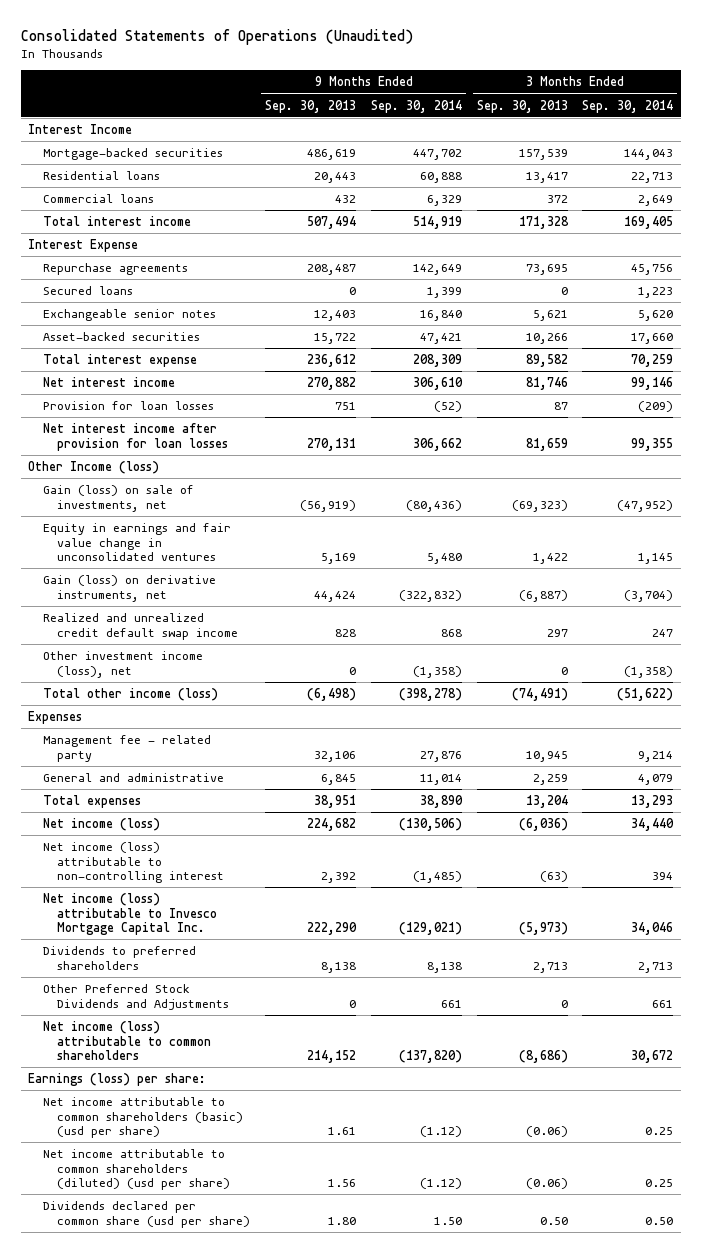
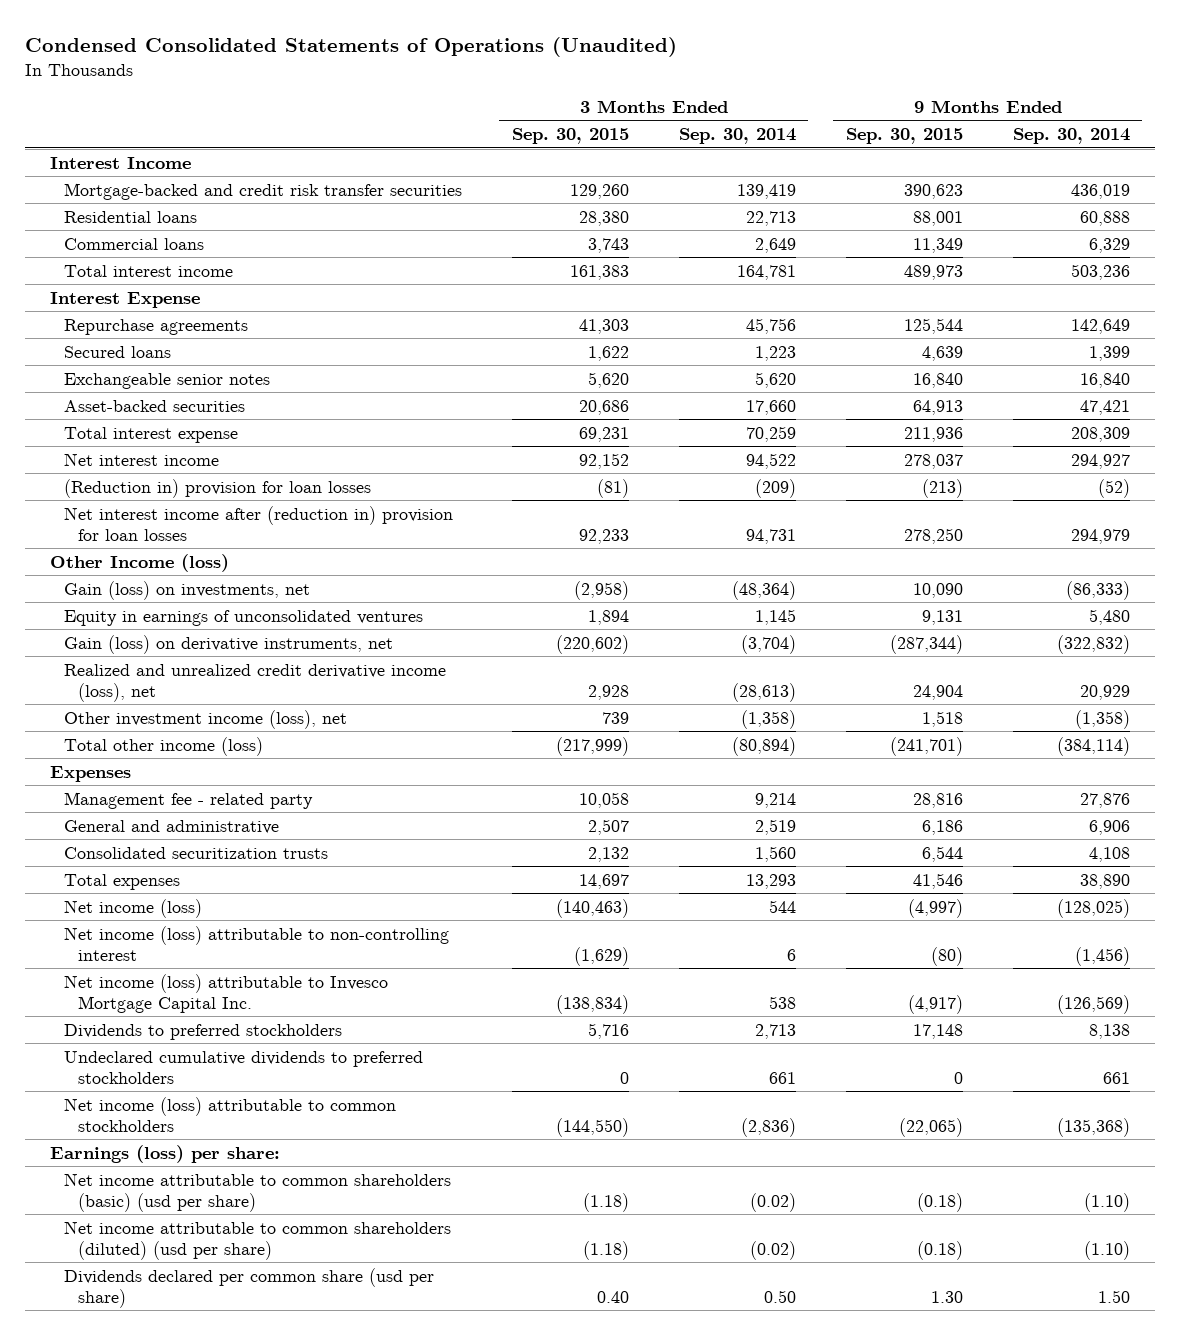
- Consolidated Statements of Operations (Unaudited)
+ Condensed Consolidated Statements of Operations (Unaudited)
- | 9 Months Ended Sep. 30, 2013 | 9 Months Ended Sep. 30, 2014 | 3 Months Ended Sep. 30, 2013 | 3 Months Ended Sep. 30, 2014
+ | 3 Months Ended Sep. 30, 2015 | 3 Months Ended Sep. 30, 2014 | 9 Months Ended Sep. 30, 2015 | 9 Months Ended Sep. 30, 2014
- Mortgage-backed securities | 486,619 | 447,702 | 157,539 | 144,043
+ Mortgage-backed and credit risk transfer securities | 129,260 | 139,419 | 390,623 | 436,019
- Total interest income | 507,494 | 514,919 | 171,328 | 169,405
+ Total interest income | 161,383 | 164,781 | 489,973 | 503,236
- Net interest income | 270,882 | 306,610 | 81,746 | 99,146
- Provision for loan losses | 751 | (52) | 87 | (209)
- Net interest income after provision for loan losses | 270,131 | 306,662 | 81,659 | 99,355
+ Net interest income | 92,152 | 94,522 | 278,037 | 294,927
+ (Reduction in) provision for loan losses | (81) | (209) | (213) | (52)
+ Net interest income after (reduction in) provision for loan losses | 92,233 | 94,731 | 278,250 | 294,979
- Gain (loss) on sale of investments, net | (56,919) | (80,436) | (69,323) | (47,952)
- Equity in earnings and fair value change in unconsolidated ventures | 5,169 | 5,480 | 1,422 | 1,145
+ Gain (loss) on investments, net | (2,958) | (48,364) | 10,090 | (86,333)
+ Equity in earnings of unconsolidated ventures | 1,894 | 1,145 | 9,131 | 5,480
- Realized and unrealized credit default swap income | 828 | 868 | 297 | 247
+ Realized and unrealized credit derivative income (loss), net | 2,928 | (28,613) | 24,904 | 20,929
- Total other income (loss) | (6,498) | (398,278) | (74,491) | (51,622)
+ Total other income (loss) | (217,999) | (80,894) | (241,701) | (384,114)
- General and administrative | 6,845 | 11,014 | 2,259 | 4,079
+ General and administrative | 2,507 | 2,519 | 6,186 | 6,906
+ Consolidated securitization trusts | 2,132 | 1,560 | 6,544 | 4,108
- Net income (loss) | 224,682 | (130,506) | (6,036) | 34,440
- Net income (loss) attributable to non-controlling interest | 2,392 | (1,485) | (63) | 394
- Net income (loss) attributable to Invesco Mortgage Capital Inc. | 222,290 | (129,021) | (5,973) | 34,046
- Dividends to preferred shareholders | 8,138 | 8,138 | 2,713 | 2,713
- Other Preferred Stock Dividends and Adjustments | 0 | 661 | 0 | 661
- Net income (loss) attributable to common shareholders | 214,152 | (137,820) | (8,686) | 30,672
+ Net income (loss) | (140,463) | 544 | (4,997) | (128,025)
+ Net income (loss) attributable to non-controlling interest | (1,629) | 6 | (80) | (1,456)
+ Net income (loss) attributable to Invesco Mortgage Capital Inc. | (138,834) | 538 | (4,917) | (126,569)
+ Dividends to preferred stockholders | 5,716 | 2,713 | 17,148 | 8,138
+ Undeclared cumulative dividends to preferred stockholders | 0 | 661 | 0 | 661
+ Net income (loss) attributable to common stockholders | (144,550) | (2,836) | (22,065) | (135,368)
- Net income attributable to common shareholders (basic) (usd per share) | 1.61 | (1.12) | (0.06) | 0.25
- Net income attributable to common shareholders (diluted) (usd per share) | 1.56 | (1.12) | (0.06) | 0.25
+ Net income attributable to common shareholders (basic) (usd per share) | (1.18) | (0.02) | (0.18) | (1.10)
+ Net income attributable to common shareholders (diluted) (usd per share) | (1.18) | (0.02) | (0.18) | (1.10)

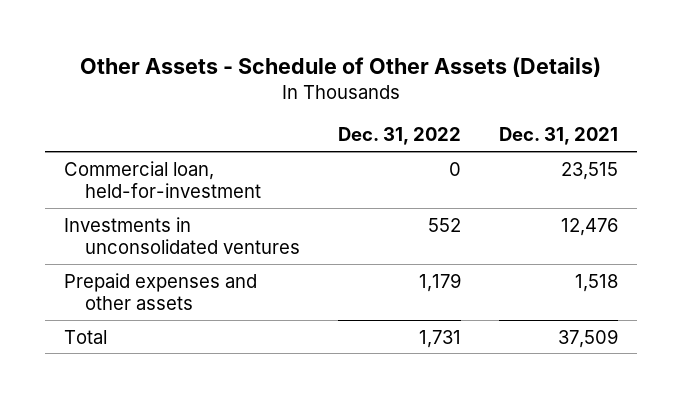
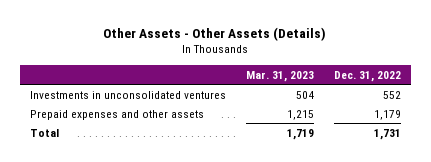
- Other Assets - Schedule of Other Assets (Details)
+ Other Assets - Other Assets (Details)
- | Dec. 31, 2022 | Dec. 31, 2021
+ | Mar. 31, 2023 | Dec. 31, 2022
- Commercial loan, held-for-investment | 0 | 23,515

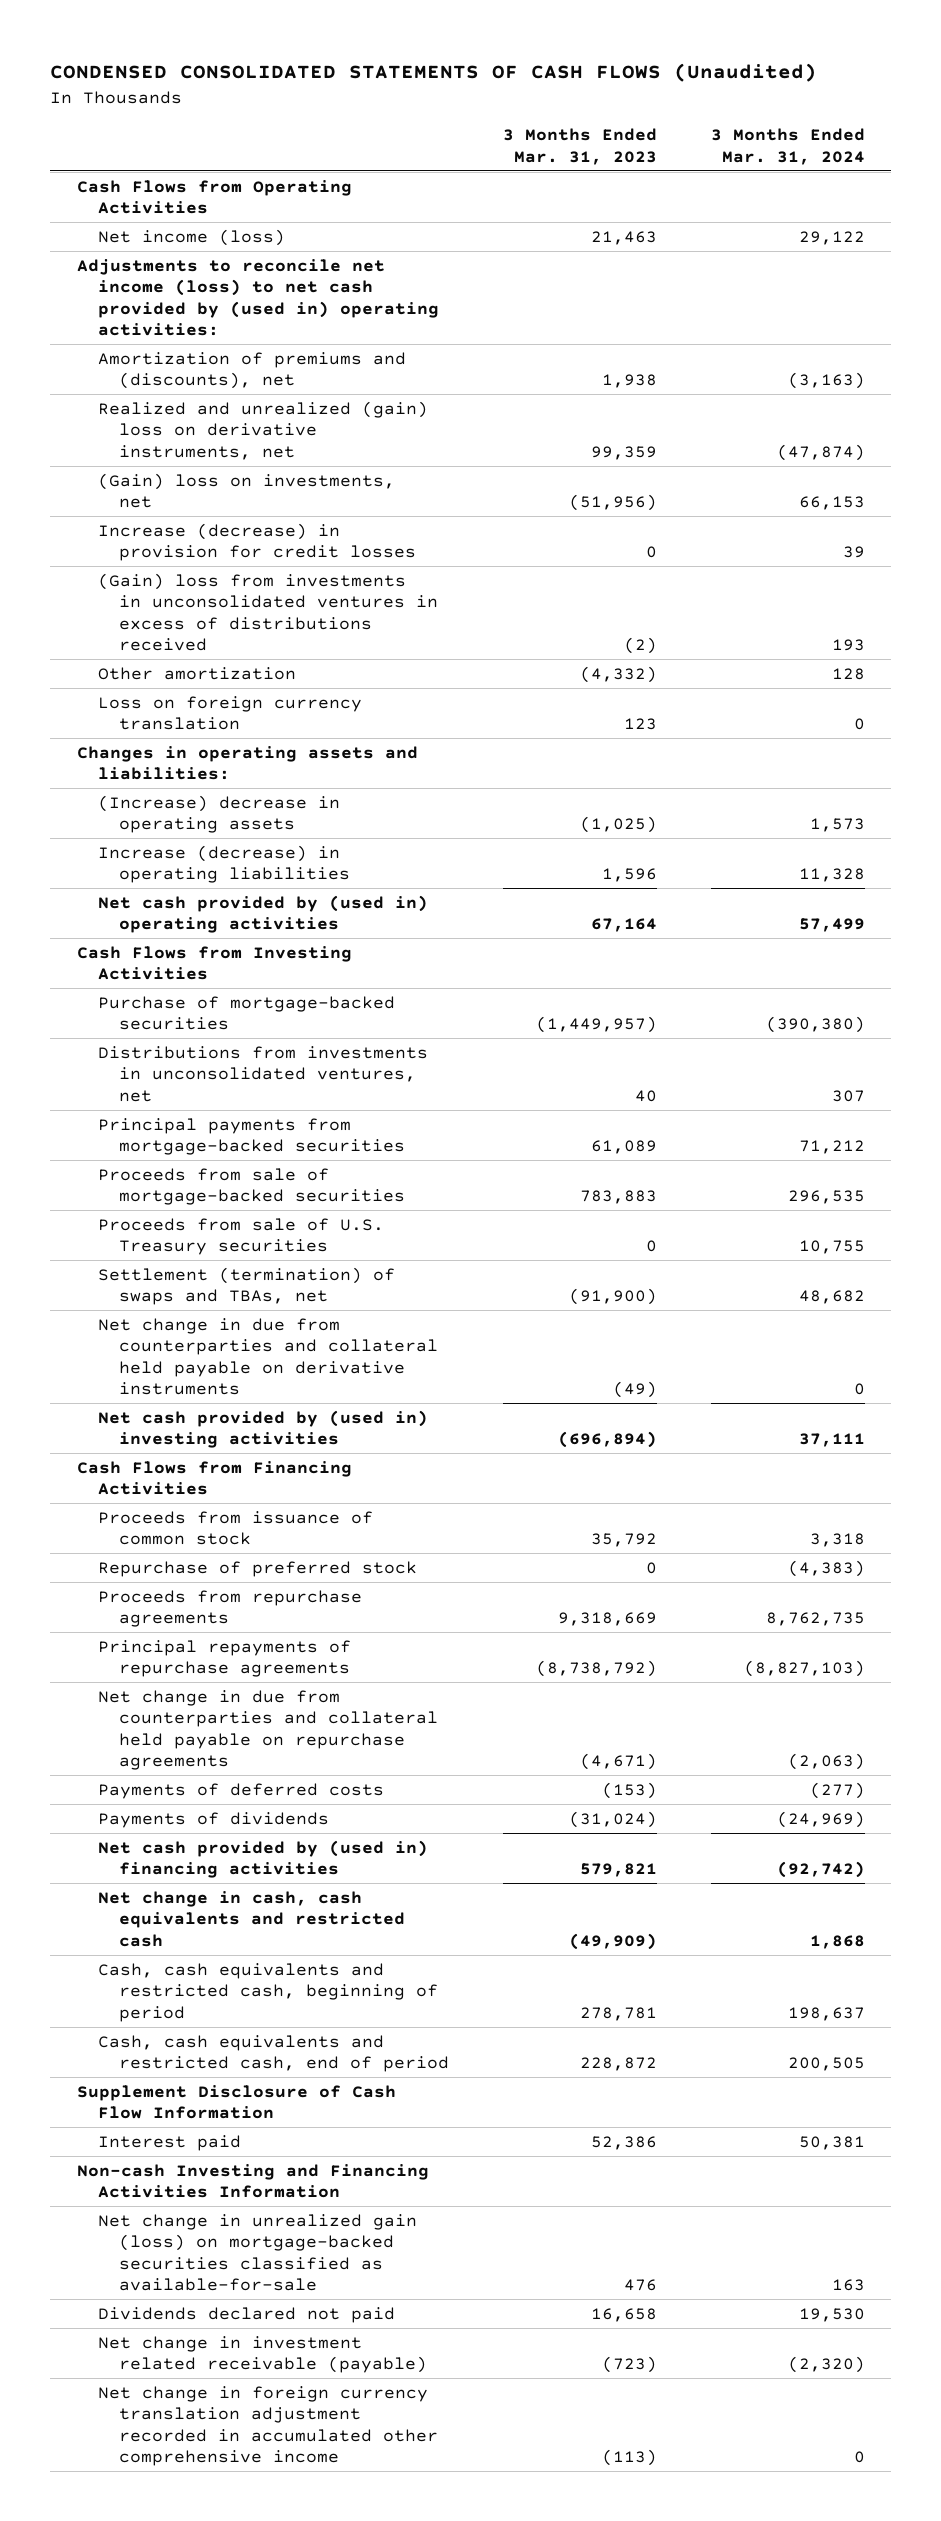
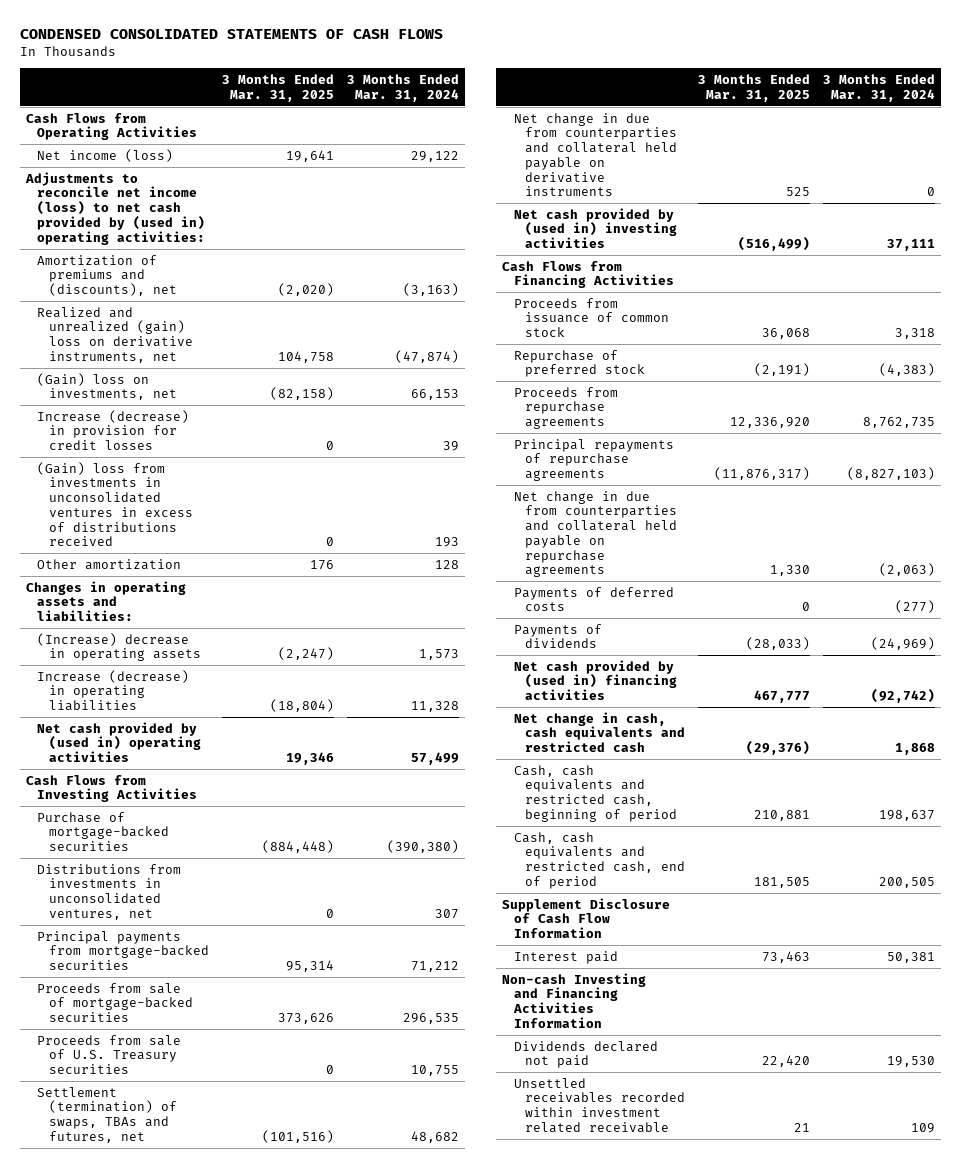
- CONDENSED CONSOLIDATED STATEMENTS OF CASH FLOWS (Unaudited)
+ CONDENSED CONSOLIDATED STATEMENTS OF CASH FLOWS
- | 3 Months Ended Mar. 31, 2023 | 3 Months Ended Mar. 31, 2024
+ | 3 Months Ended Mar. 31, 2025 | 3 Months Ended Mar. 31, 2024
- Loss on foreign currency translation | 123 | 0
- Settlement (termination) of swaps and TBAs, net | (91,900) | 48,682
+ Settlement (termination) of swaps, TBAs and futures, net | (101,516) | 48,682
- Net change in unrealized gain (loss) on mortgage-backed securities classified as available-for-sale | 476 | 163
- Net change in investment related receivable (payable) | (723) | (2,320)
- Net change in foreign currency translation adjustment recorded in accumulated other comprehensive income | (113) | 0
+ Unsettled receivables recorded within investment related receivable | 21 | 109

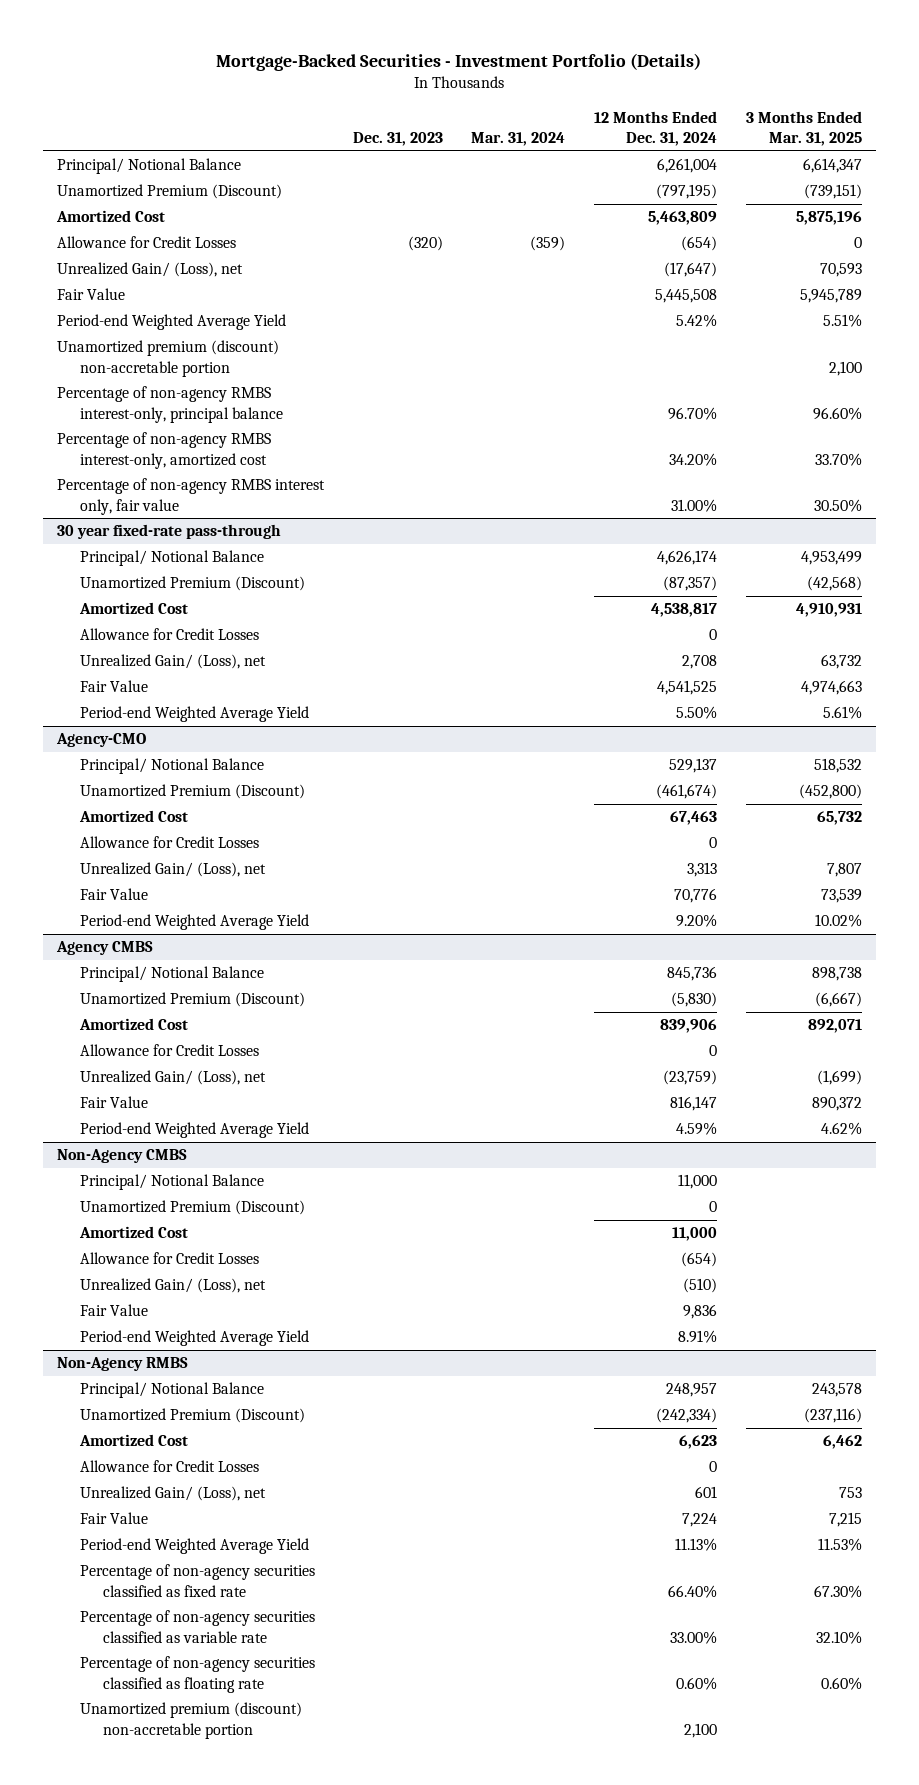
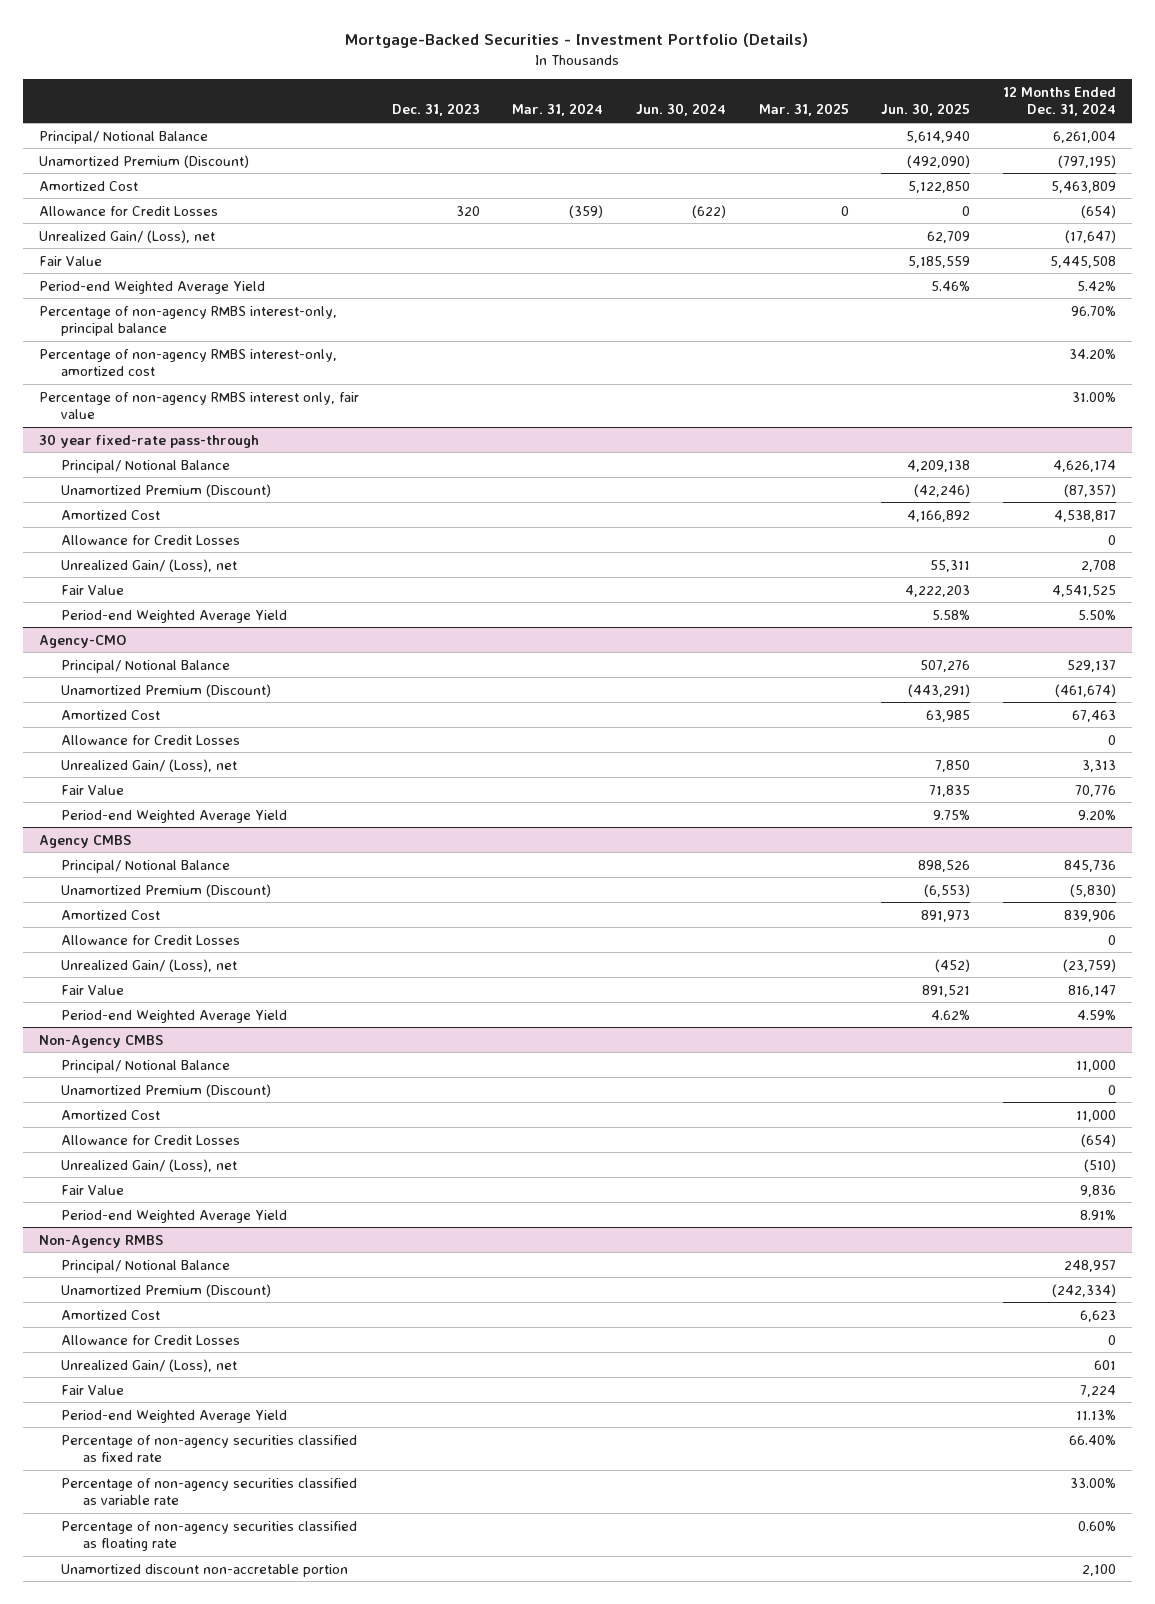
- | Dec. 31, 2023 | Mar. 31, 2024 | 12 Months Ended Dec. 31, 2024 | 3 Months Ended Mar. 31, 2025
+ | Dec. 31, 2023 | Mar. 31, 2024 | Jun. 30, 2024 | Mar. 31, 2025 | Jun. 30, 2025 | 12 Months Ended Dec. 31, 2024
- Allowance for Credit Losses | (320) | (359) | (654) | 0
+ Allowance for Credit Losses | 320 | (359) | (622) | 0 | 0 | (654)
- Unamortized premium (discount) non-accretable portion | | | | 2,100
@ Non-Agency RMBS
- Unamortized premium (discount) non-accretable portion | | | 2,100 |
+ Unamortized discount non-accretable portion | | | | | | 2,100

